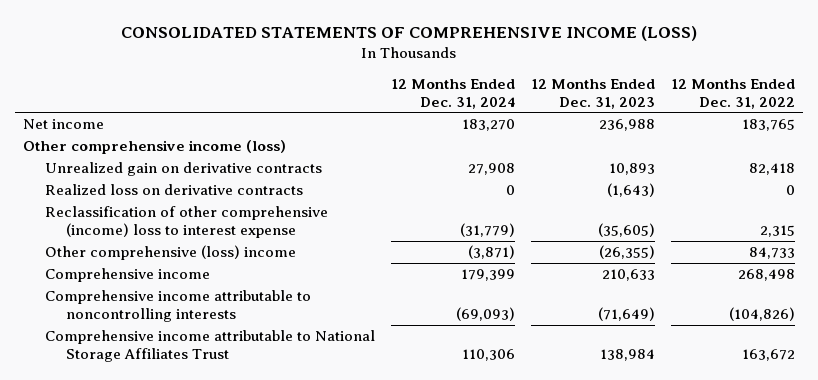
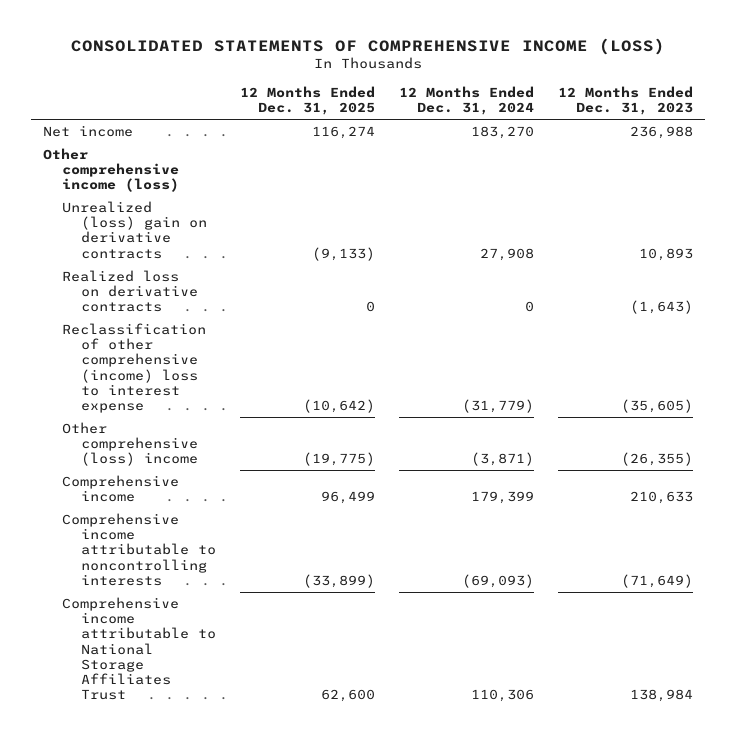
- | 12 Months Ended Dec. 31, 2024 | 12 Months Ended Dec. 31, 2023 | 12 Months Ended Dec. 31, 2022
+ | 12 Months Ended Dec. 31, 2025 | 12 Months Ended Dec. 31, 2024 | 12 Months Ended Dec. 31, 2023
- Unrealized gain on derivative contracts | 27,908 | 10,893 | 82,418
+ Unrealized (loss) gain on derivative contracts | (9,133) | 27,908 | 10,893

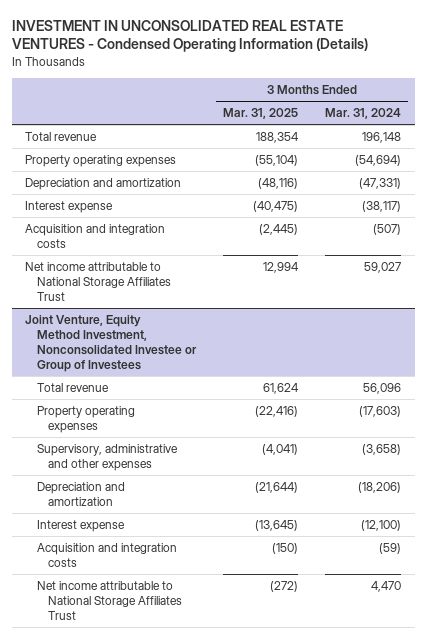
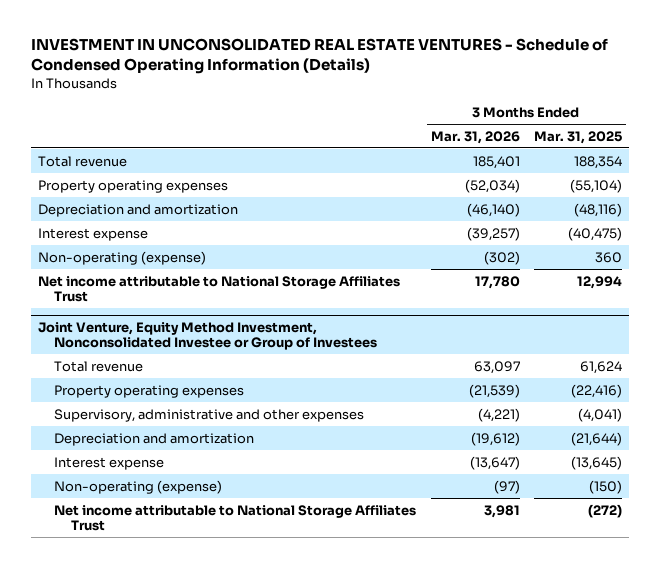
- INVESTMENT IN UNCONSOLIDATED REAL ESTATE VENTURES - Condensed Operating Information (Details)
+ INVESTMENT IN UNCONSOLIDATED REAL ESTATE VENTURES - Schedule of Condensed Operating Information (Details)
- | 3 Months Ended Mar. 31, 2025 | 3 Months Ended Mar. 31, 2024
+ | 3 Months Ended Mar. 31, 2026 | 3 Months Ended Mar. 31, 2025
- Acquisition and integration costs | (2,445) | (507)
+ Non-operating (expense) | (302) | 360
@ Joint Venture, Equity Method Investment, Nonconsolidated Investee or Group of Investees
- Acquisition and integration costs | (150) | (59)
+ Non-operating (expense) | (97) | (150)

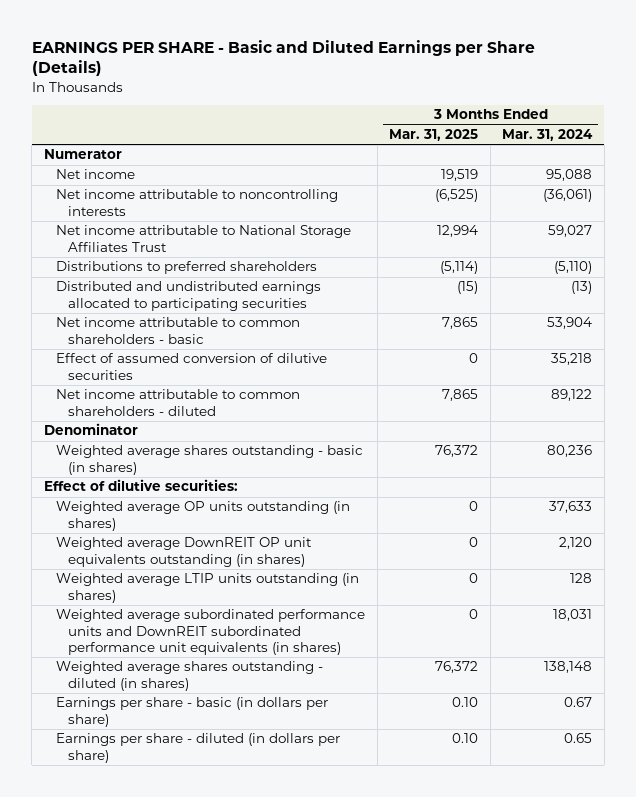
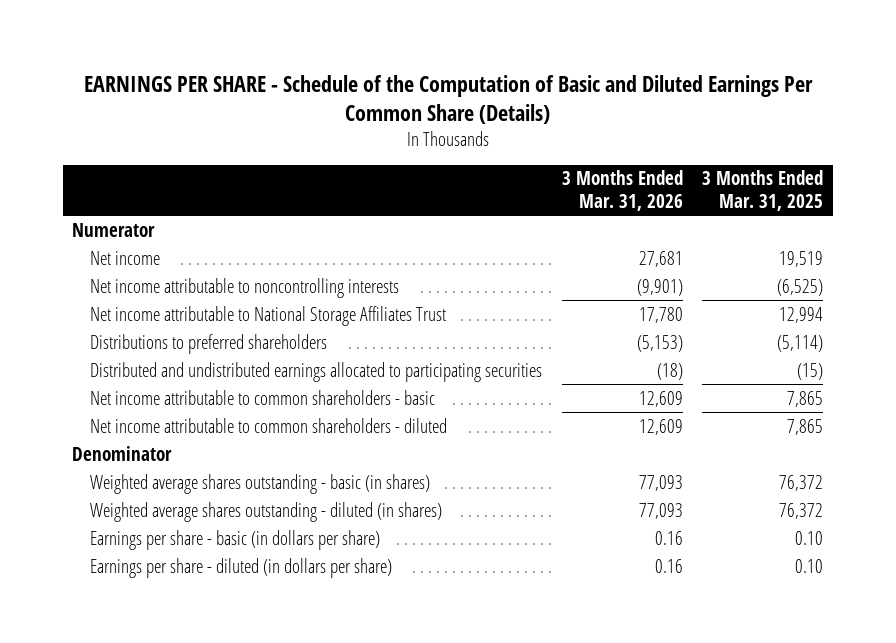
- EARNINGS PER SHARE - Basic and Diluted Earnings per Share (Details)
+ EARNINGS PER SHARE - Schedule of the Computation of Basic and Diluted Earnings Per Common Share (Details)
- | 3 Months Ended Mar. 31, 2025 | 3 Months Ended Mar. 31, 2024
+ | 3 Months Ended Mar. 31, 2026 | 3 Months Ended Mar. 31, 2025
- Effect of assumed conversion of dilutive securities | 0 | 35,218
- Effect of dilutive securities:
- Weighted average OP units outstanding (in shares) | 0 | 37,633
- Weighted average DownREIT OP unit equivalents outstanding (in shares) | 0 | 2,120
- Weighted average LTIP units outstanding (in shares) | 0 | 128
- Weighted average subordinated performance units and DownREIT subordinated performance unit equivalents (in shares) | 0 | 18,031

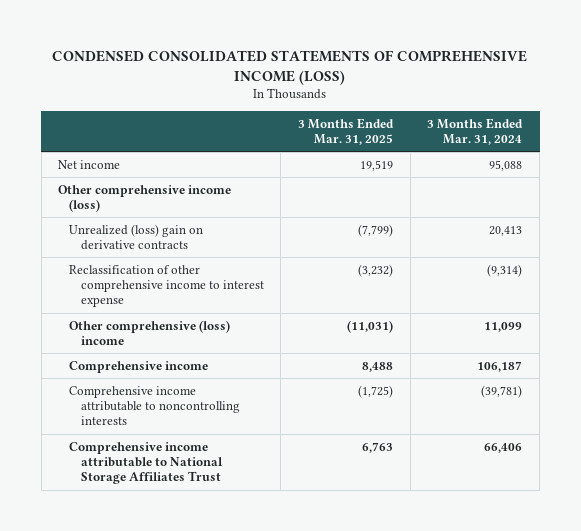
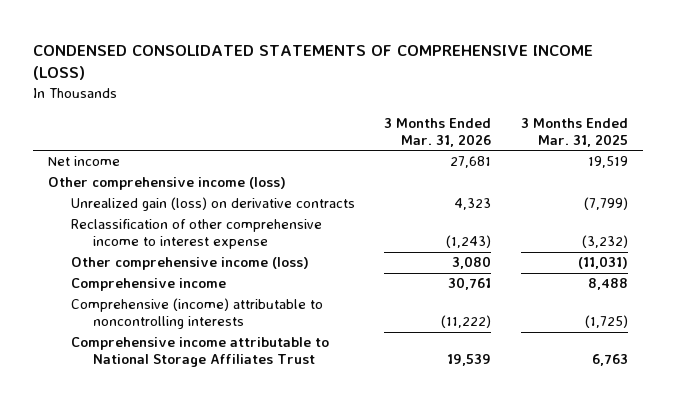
- | 3 Months Ended Mar. 31, 2025 | 3 Months Ended Mar. 31, 2024
+ | 3 Months Ended Mar. 31, 2026 | 3 Months Ended Mar. 31, 2025
- Unrealized (loss) gain on derivative contracts | (7,799) | 20,413
+ Unrealized gain (loss) on derivative contracts | 4,323 | (7,799)
- Other comprehensive (loss) income | (11,031) | 11,099
+ Other comprehensive income (loss) | 3,080 | (11,031)
- Comprehensive income attributable to noncontrolling interests | (1,725) | (39,781)
+ Comprehensive (income) attributable to noncontrolling interests | (11,222) | (1,725)

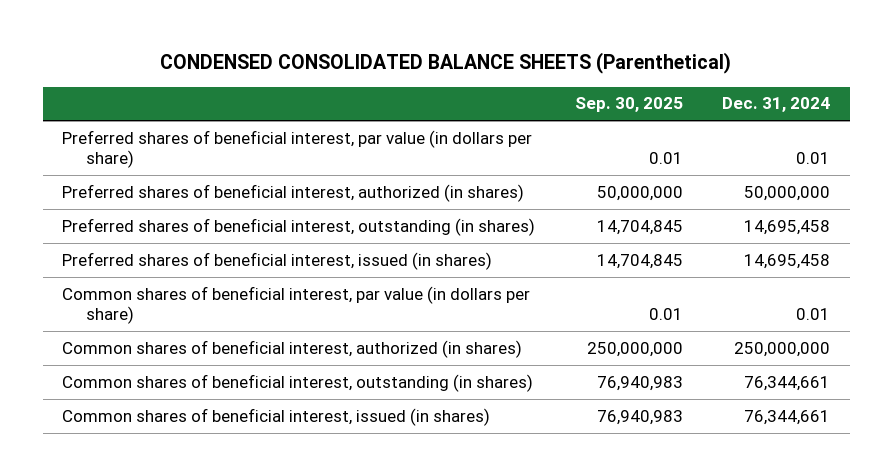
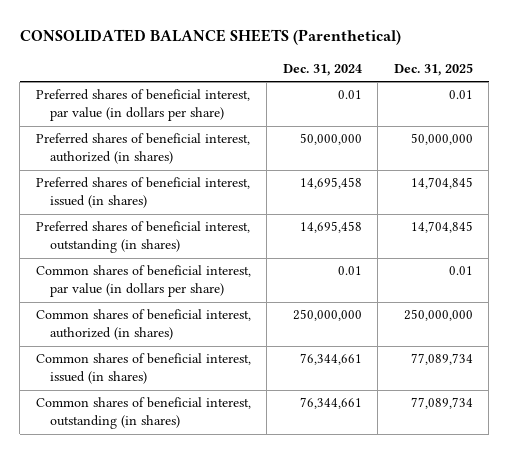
- CONDENSED CONSOLIDATED BALANCE SHEETS (Parenthetical)
+ CONSOLIDATED BALANCE SHEETS (Parenthetical)
- | Sep. 30, 2025 | Dec. 31, 2024
+ | Dec. 31, 2024 | Dec. 31, 2025
moved down: Preferred shares of beneficial interest, outstanding (in shares) | 14,695,458 | 14,704,845
moved down: Common shares of beneficial interest, outstanding (in shares) | 76,344,661 | 77,089,734

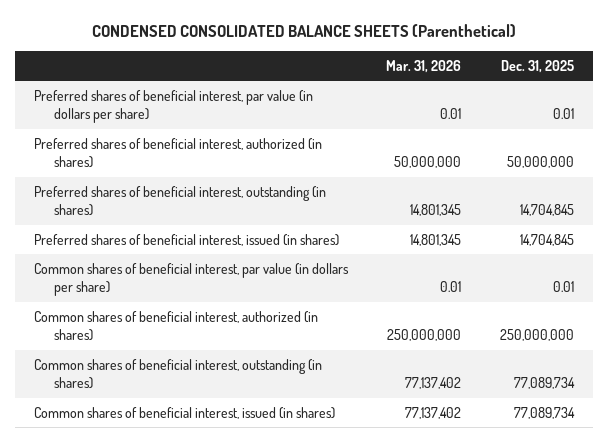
- CONSOLIDATED BALANCE SHEETS (Parenthetical)
+ CONDENSED CONSOLIDATED BALANCE SHEETS (Parenthetical)
- | Dec. 31, 2024 | Dec. 31, 2025
+ | Mar. 31, 2026 | Dec. 31, 2025
moved down: Preferred shares of beneficial interest, issued (in shares) | 14,801,345 | 14,704,845
moved down: Common shares of beneficial interest, issued (in shares) | 77,137,402 | 77,089,734

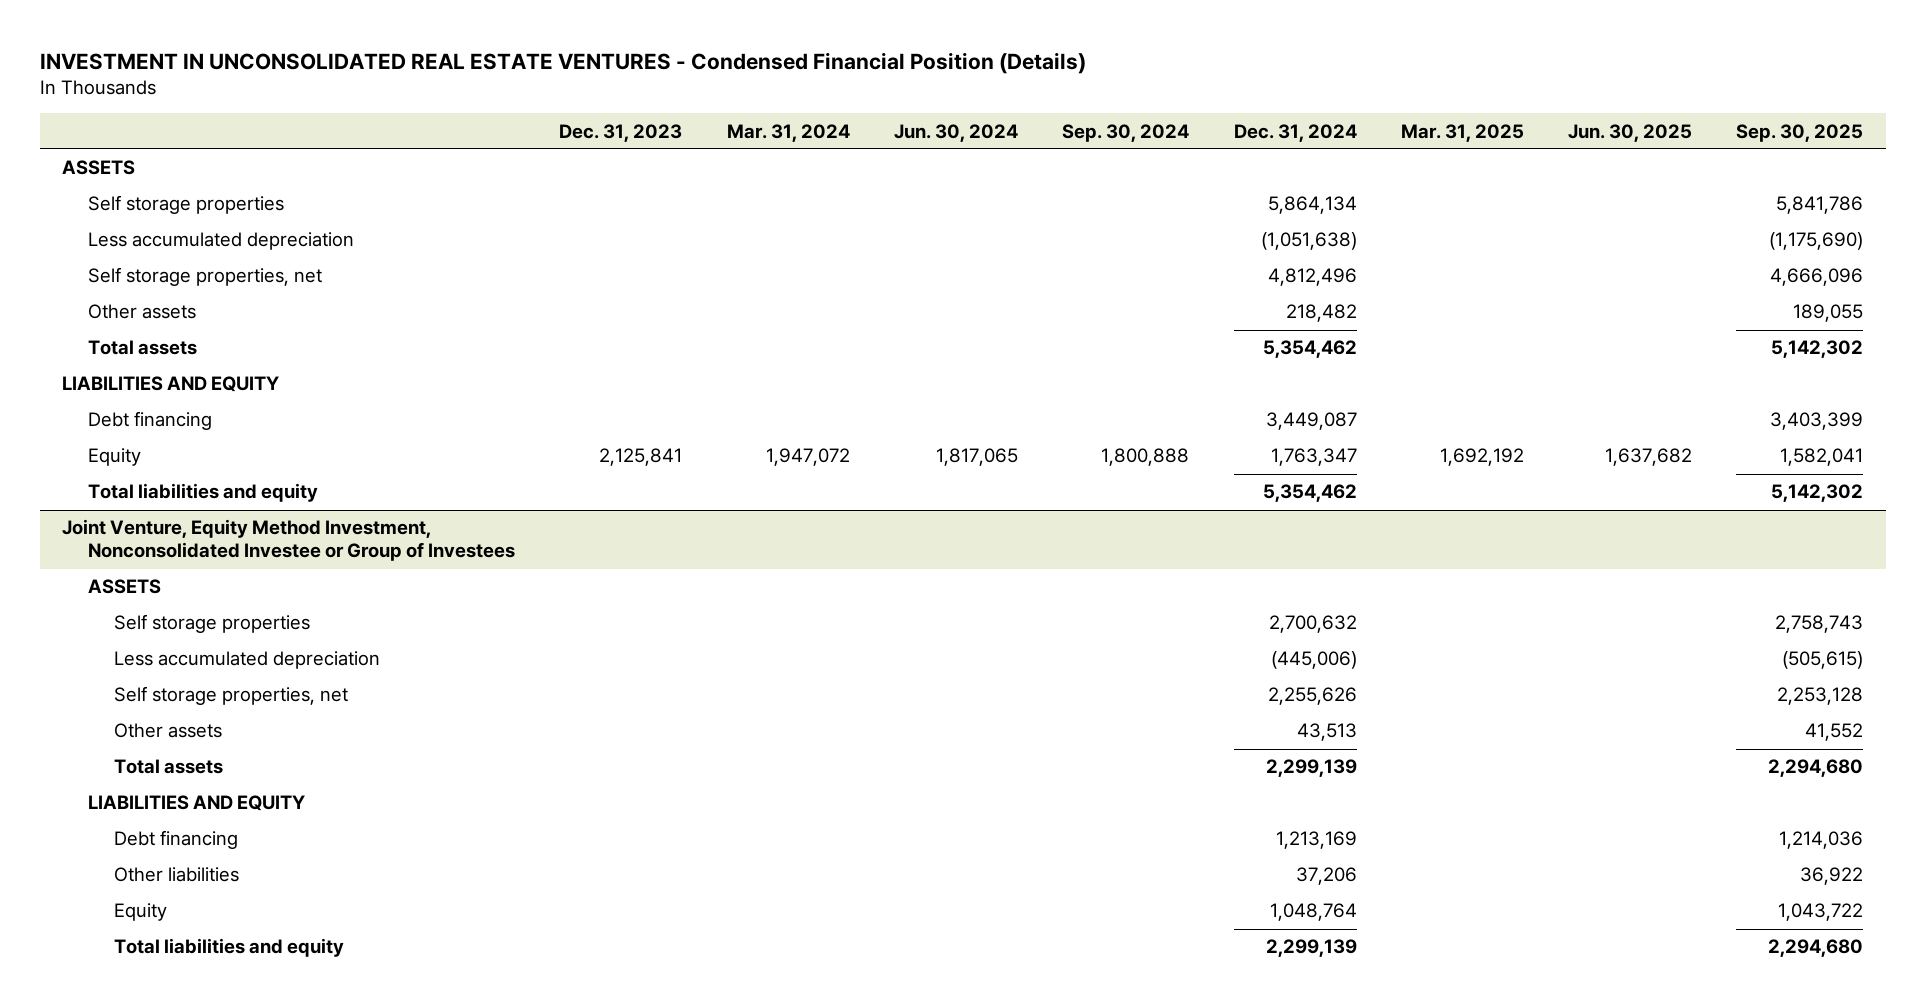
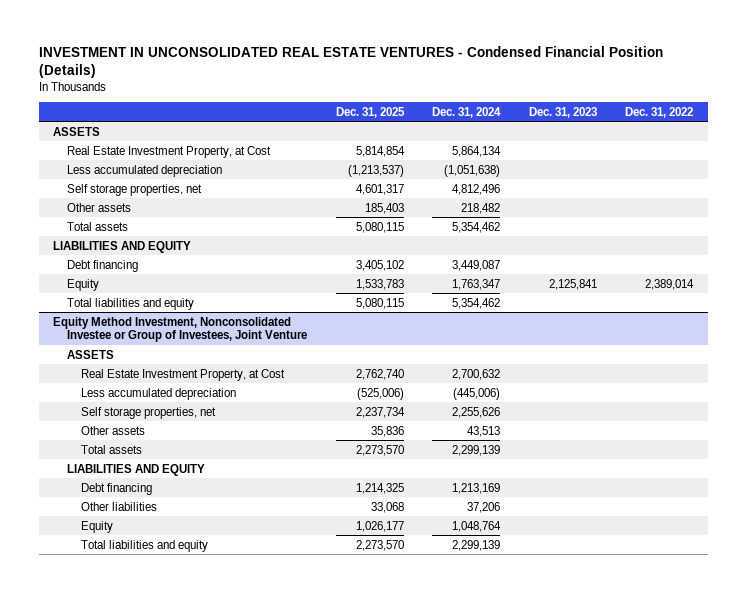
- | Dec. 31, 2023 | Mar. 31, 2024 | Jun. 30, 2024 | Sep. 30, 2024 | Dec. 31, 2024 | Mar. 31, 2025 | Jun. 30, 2025 | Sep. 30, 2025
+ | Dec. 31, 2025 | Dec. 31, 2024 | Dec. 31, 2023 | Dec. 31, 2022
- Self storage properties | | | | | 5,864,134 | | | 5,841,786
+ Real Estate Investment Property, at Cost | 5,814,854 | 5,864,134 | |
- Joint Venture, Equity Method Investment, Nonconsolidated Investee or Group of Investees
+ Equity Method Investment, Nonconsolidated Investee or Group of Investees, Joint Venture
- Self storage properties | | | | | 2,700,632 | | | 2,758,743
+ Real Estate Investment Property, at Cost | 2,762,740 | 2,700,632 | |

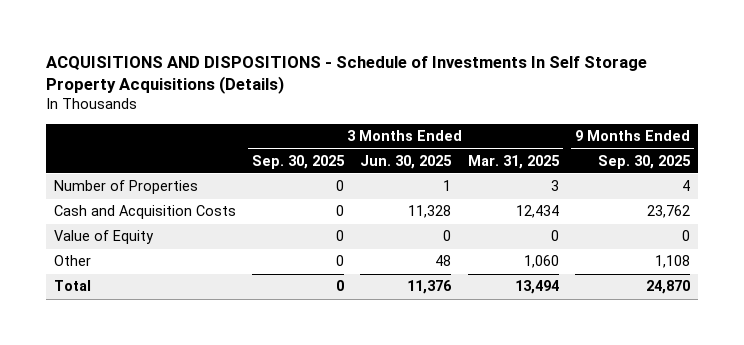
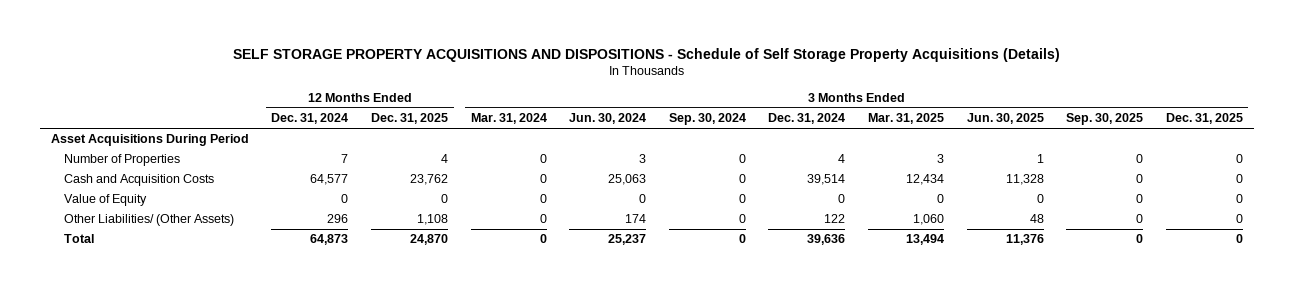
- ACQUISITIONS AND DISPOSITIONS - Schedule of Investments In Self Storage Property Acquisitions (Details)
+ SELF STORAGE PROPERTY ACQUISITIONS AND DISPOSITIONS - Schedule of Self Storage Property Acquisitions (Details)
- | 3 Months Ended Sep. 30, 2025 | 3 Months Ended Jun. 30, 2025 | 3 Months Ended Mar. 31, 2025 | 9 Months Ended Sep. 30, 2025
+ | 12 Months Ended Dec. 31, 2024 | 12 Months Ended Dec. 31, 2025 | 3 Months Ended Mar. 31, 2024 | 3 Months Ended Jun. 30, 2024 | 3 Months Ended Sep. 30, 2024 | 3 Months Ended Dec. 31, 2024 | 3 Months Ended Mar. 31, 2025 | 3 Months Ended Jun. 30, 2025 | 3 Months Ended Sep. 30, 2025 | 3 Months Ended Dec. 31, 2025
+ Asset Acquisitions During Period
- Other | 0 | 48 | 1,060 | 1,108
+ Other Liabilities/ (Other Assets) | 296 | 1,108 | 0 | 174 | 0 | 122 | 1,060 | 48 | 0 | 0

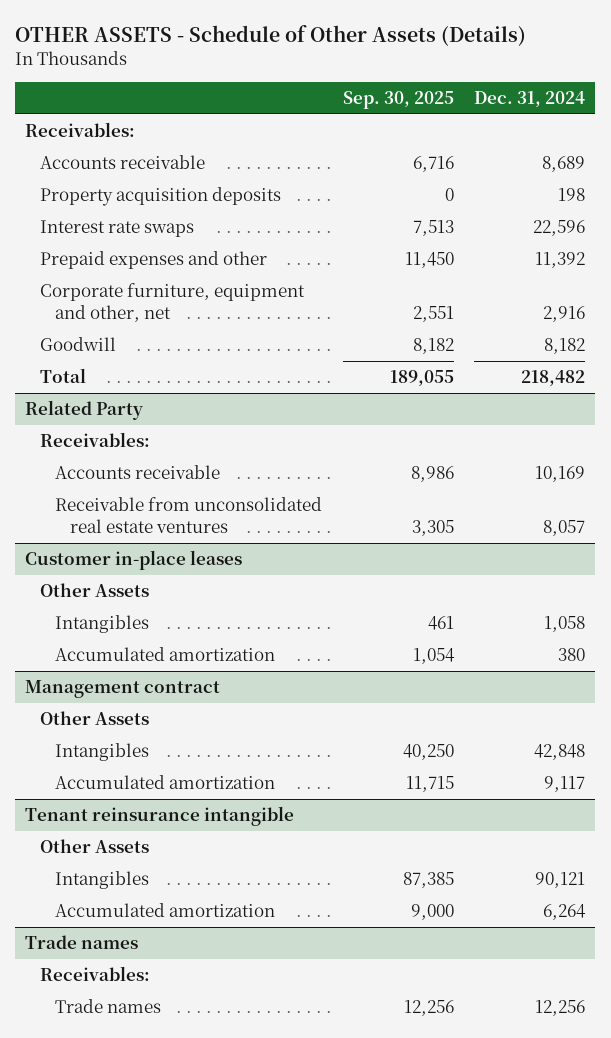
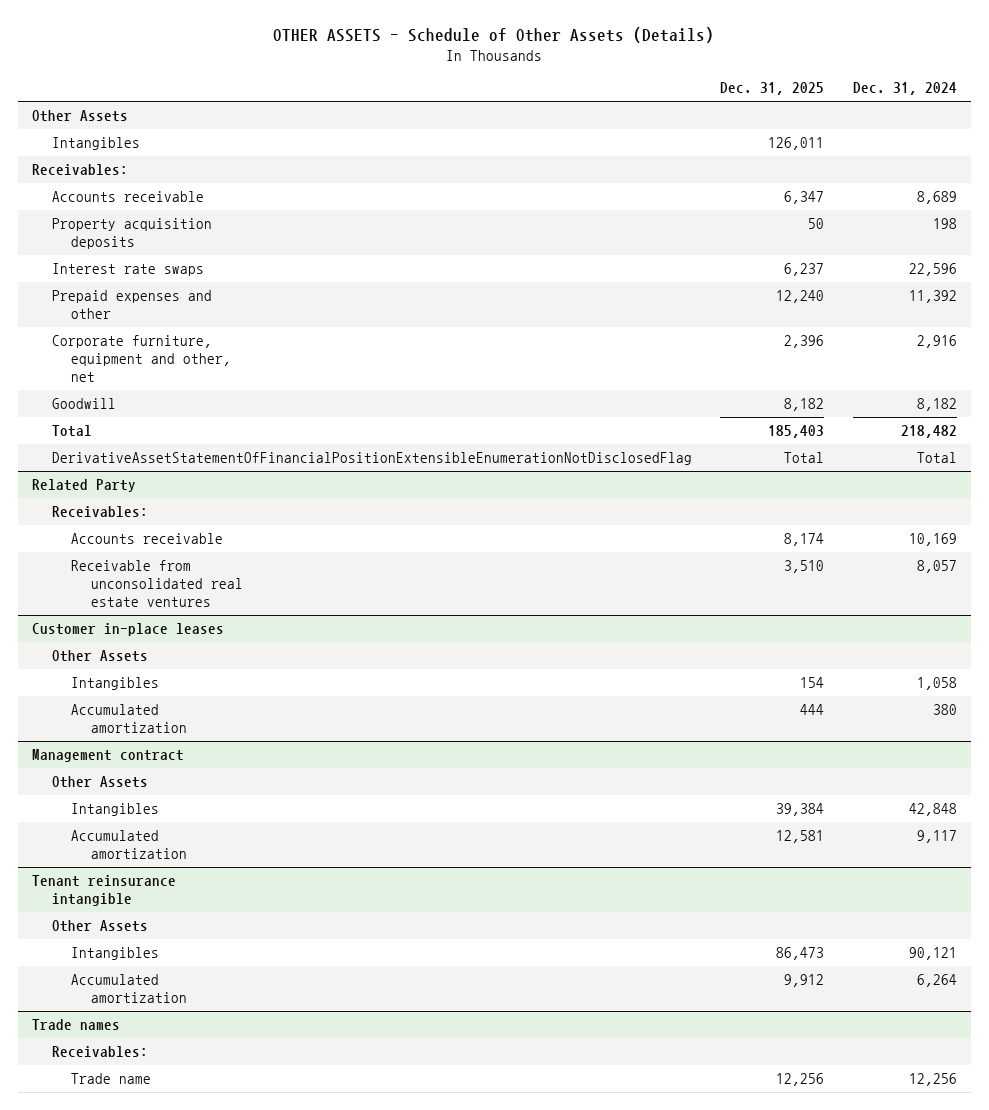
- | Sep. 30, 2025 | Dec. 31, 2024
+ | Dec. 31, 2025 | Dec. 31, 2024
+ Other Assets
+ Intangibles | 126,011 |
+ DerivativeAssetStatementOfFinancialPositionExtensibleEnumerationNotDisclosedFlag | Total | Total
@ Trade names
- Trade names | 12,256 | 12,256
+ Trade name | 12,256 | 12,256

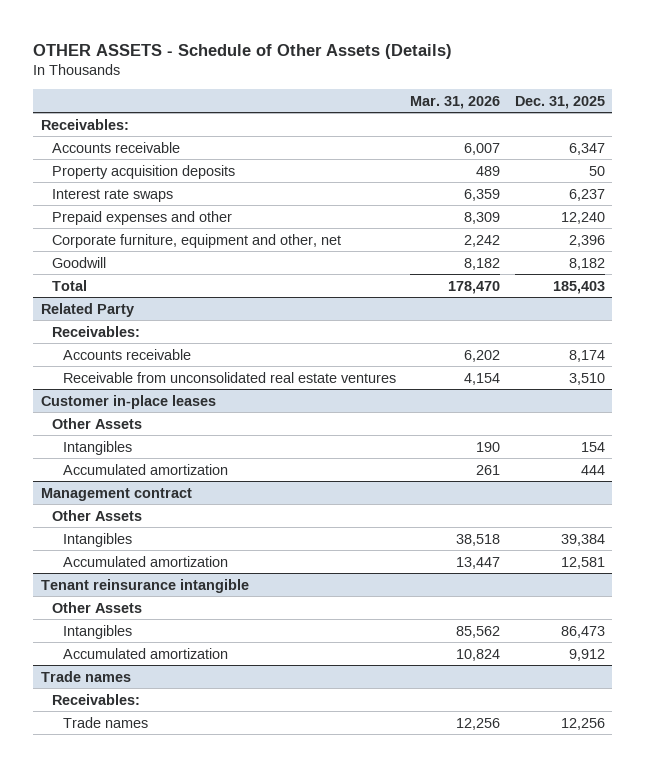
- | Dec. 31, 2025 | Dec. 31, 2024
+ | Mar. 31, 2026 | Dec. 31, 2025
- Other Assets
- Intangibles | 126,011 |
- DerivativeAssetStatementOfFinancialPositionExtensibleEnumerationNotDisclosedFlag | Total | Total
@ Trade names
- Trade name | 12,256 | 12,256
+ Trade names | 12,256 | 12,256

